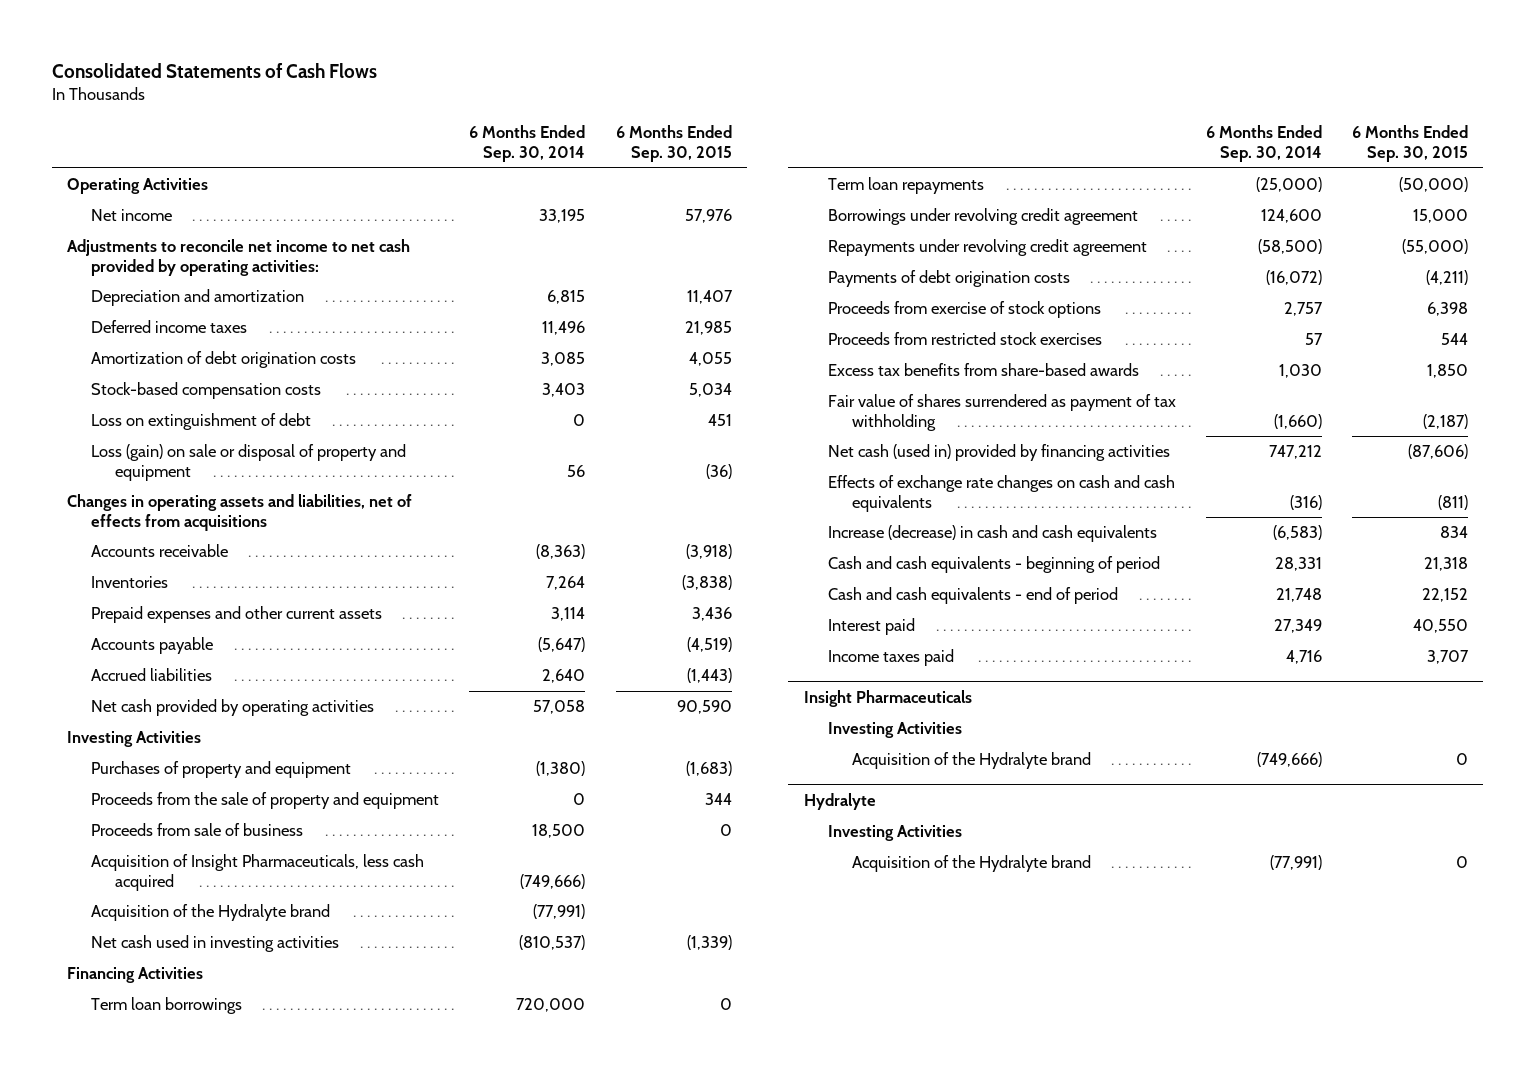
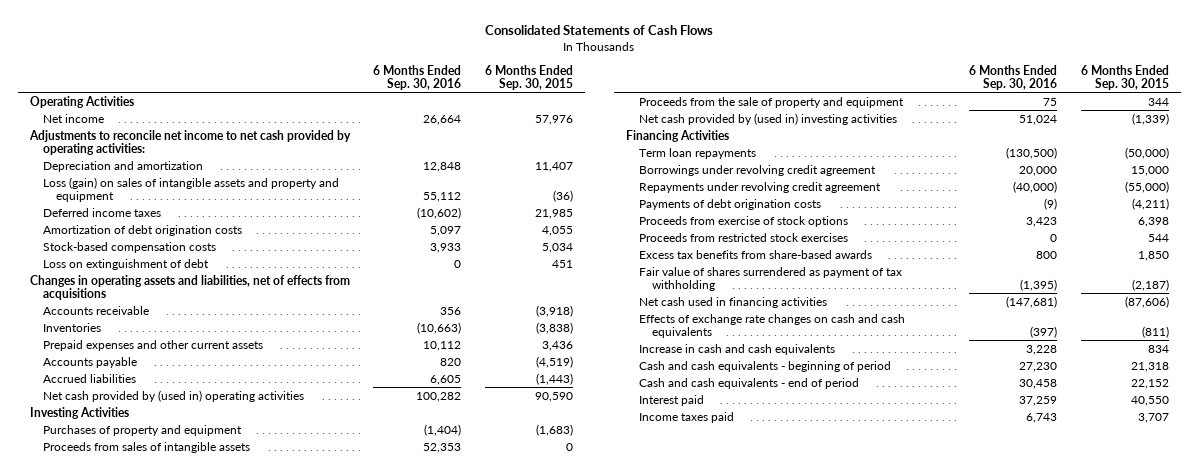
- | 6 Months Ended Sep. 30, 2014 | 6 Months Ended Sep. 30, 2015
+ | 6 Months Ended Sep. 30, 2016 | 6 Months Ended Sep. 30, 2015
+ Loss (gain) on sales of intangible assets and property and equipment | 55,112 | (36)
- Loss (gain) on sale or disposal of property and equipment | 56 | (36)
- Net cash provided by operating activities | 57,058 | 90,590
+ Net cash provided by (used in) operating activities | 100,282 | 90,590
+ Proceeds from sales of intangible assets | 52,353 | 0
- Proceeds from sale of business | 18,500 | 0
- Acquisition of Insight Pharmaceuticals, less cash acquired | (749,666) |
- Acquisition of the Hydralyte brand | (77,991) |
- Net cash used in investing activities | (810,537) | (1,339)
+ Net cash provided by (used in) investing activities | 51,024 | (1,339)
- Term loan borrowings | 720,000 | 0
- Net cash (used in) provided by financing activities | 747,212 | (87,606)
+ Net cash used in financing activities | (147,681) | (87,606)
- Increase (decrease) in cash and cash equivalents | (6,583) | 834
+ Increase in cash and cash equivalents | 3,228 | 834
- Insight Pharmaceuticals
- Investing Activities
- Acquisition of the Hydralyte brand | (749,666) | 0
- Hydralyte
- Investing Activities
- Acquisition of the Hydralyte brand | (77,991) | 0

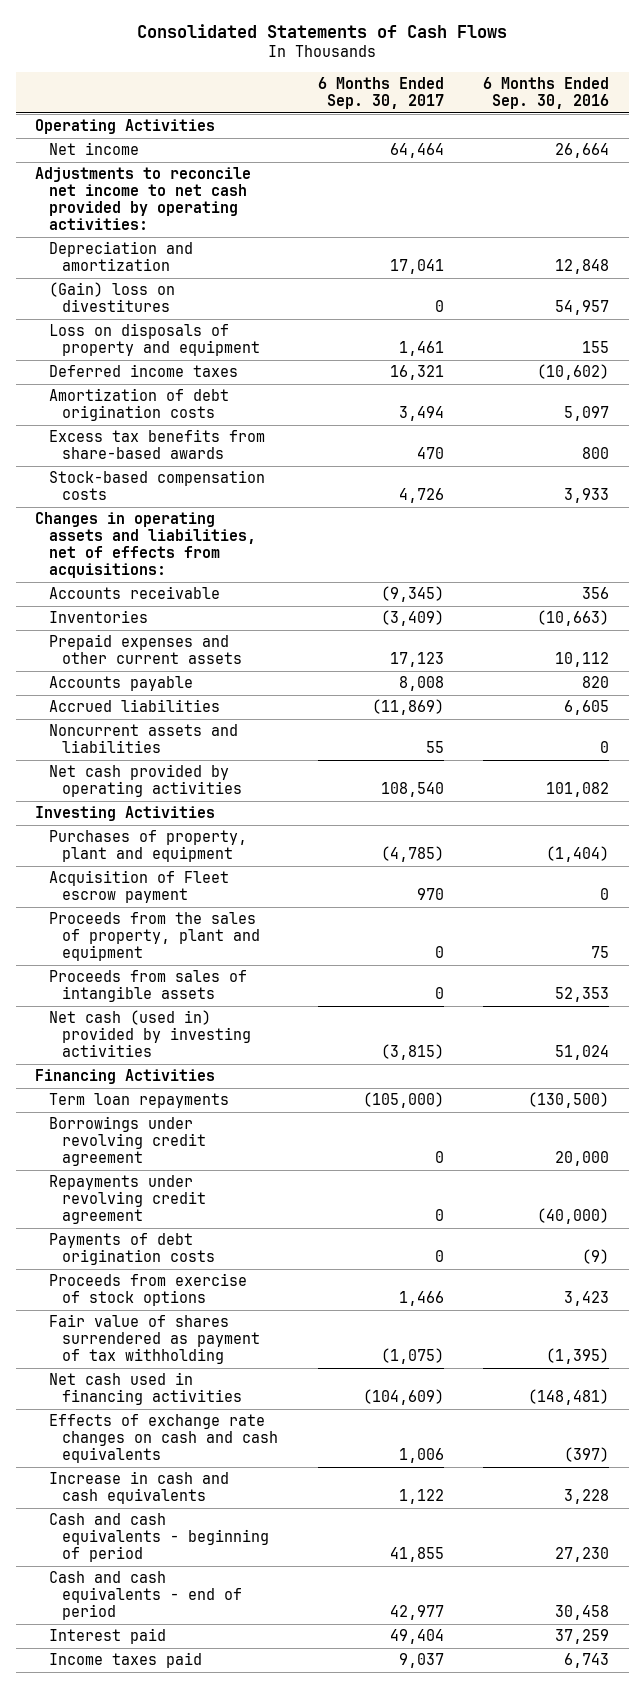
- | 6 Months Ended Sep. 30, 2016 | 6 Months Ended Sep. 30, 2015
+ | 6 Months Ended Sep. 30, 2017 | 6 Months Ended Sep. 30, 2016
- Loss (gain) on sales of intangible assets and property and equipment | 55,112 | (36)
+ (Gain) loss on divestitures | 0 | 54,957
+ Loss on disposals of property and equipment | 1,461 | 155
moved up: Excess tax benefits from share-based awards | 470 | 800
- Loss on extinguishment of debt | 0 | 451
- Changes in operating assets and liabilities, net of effects from acquisitions
+ Changes in operating assets and liabilities, net of effects from acquisitions:
- Net cash provided by (used in) operating activities | 100,282 | 90,590
+ Noncurrent assets and liabilities | 55 | 0
+ Net cash provided by operating activities | 108,540 | 101,082
- Purchases of property and equipment | (1,404) | (1,683)
+ Purchases of property, plant and equipment | (4,785) | (1,404)
+ Acquisition of Fleet escrow payment | 970 | 0
+ Proceeds from the sales of property, plant and equipment | 0 | 75
- Proceeds from the sale of property and equipment | 75 | 344
- Net cash provided by (used in) investing activities | 51,024 | (1,339)
+ Net cash (used in) provided by investing activities | (3,815) | 51,024
- Proceeds from restricted stock exercises | 0 | 544
- Net cash used in financing activities | (147,681) | (87,606)
+ Net cash used in financing activities | (104,609) | (148,481)

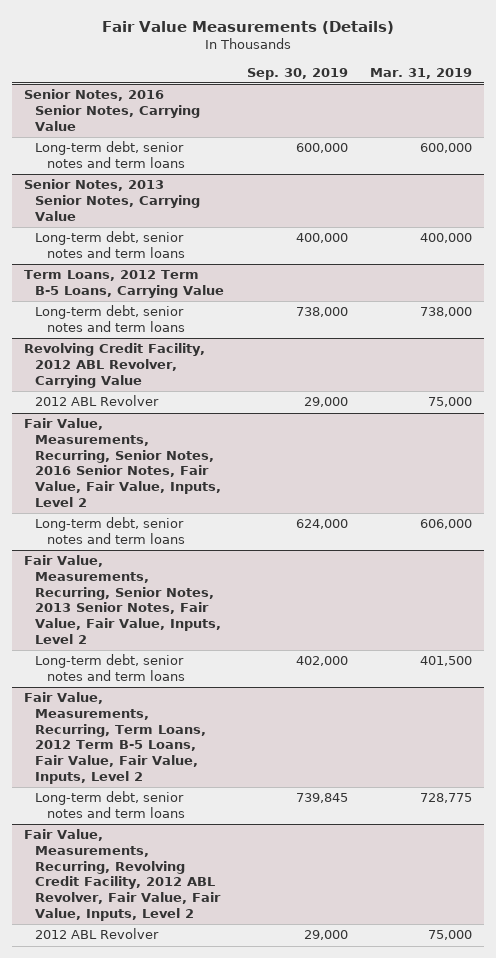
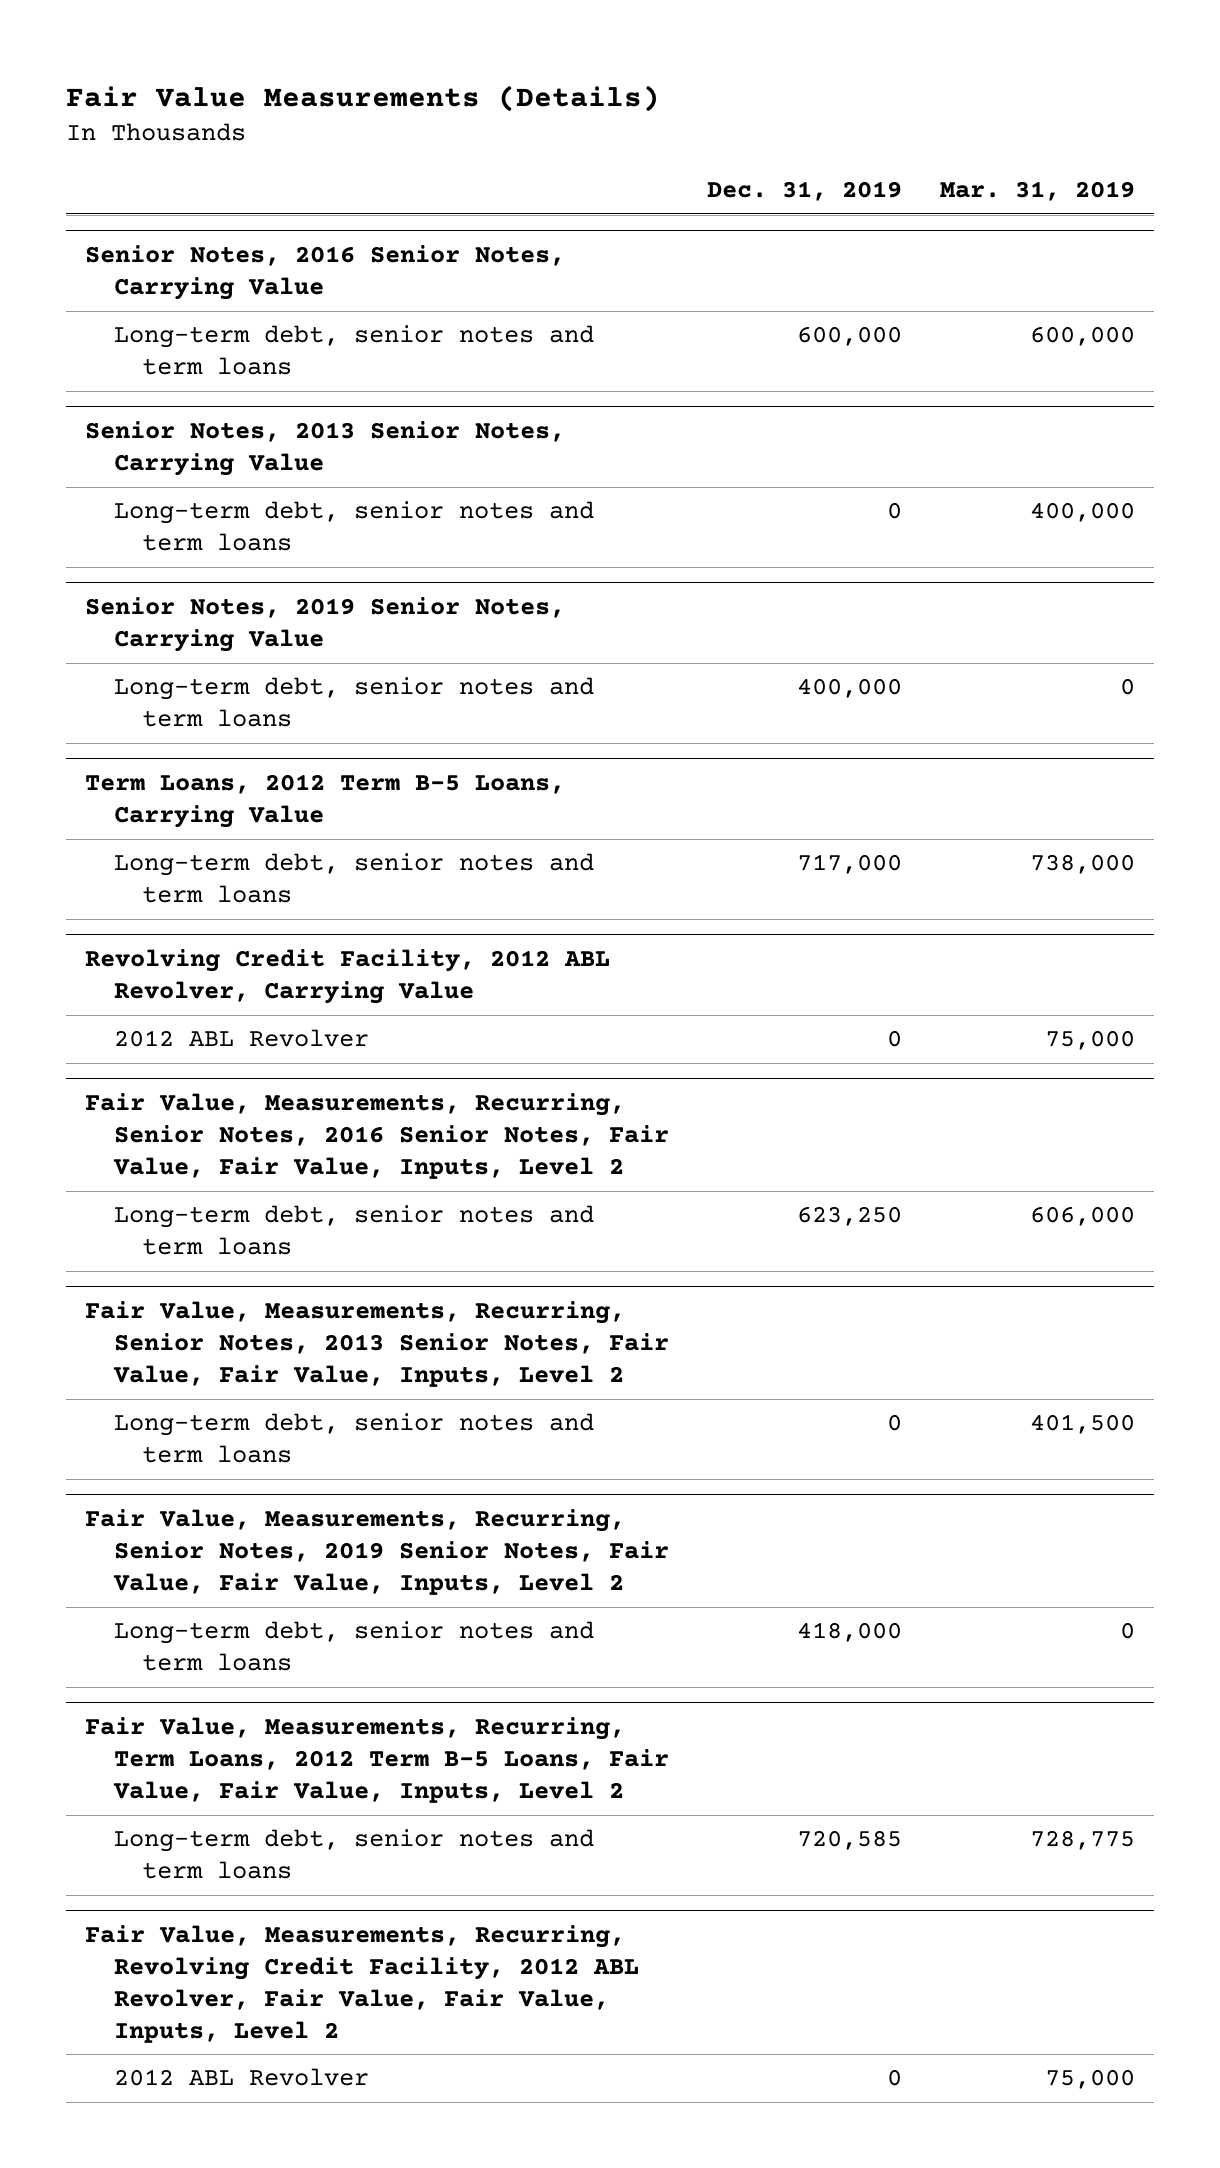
- | Sep. 30, 2019 | Mar. 31, 2019
+ | Dec. 31, 2019 | Mar. 31, 2019
+ Senior Notes, 2019 Senior Notes, Carrying Value
+ Long-term debt, senior notes and term loans | 400,000 | 0
+ Fair Value, Measurements, Recurring, Senior Notes, 2019 Senior Notes, Fair Value, Fair Value, Inputs, Level 2
+ Long-term debt, senior notes and term loans | 418,000 | 0

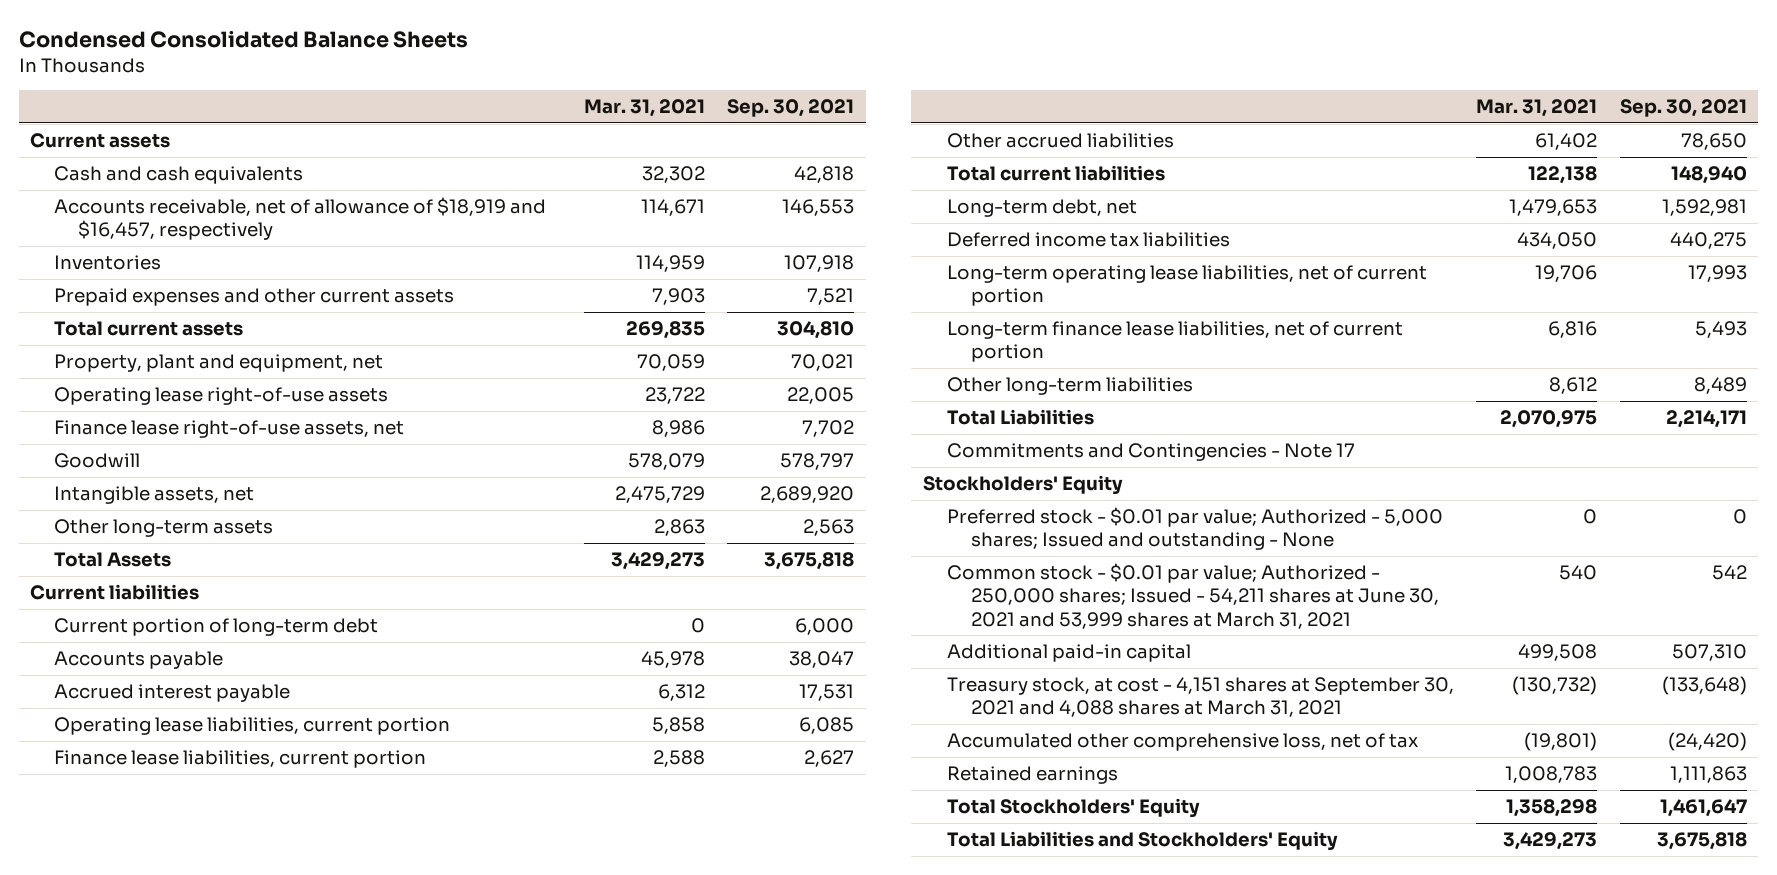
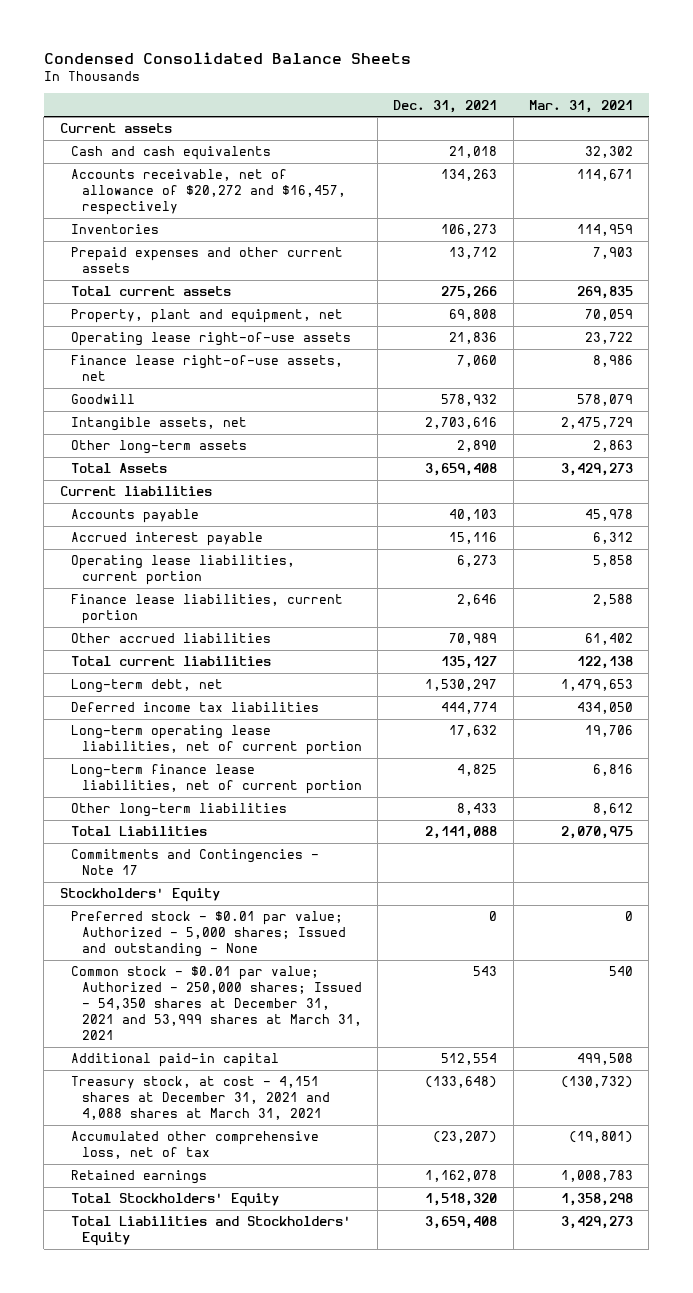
- | Mar. 31, 2021 | Sep. 30, 2021
+ | Dec. 31, 2021 | Mar. 31, 2021
- Accounts receivable, net of allowance of $18,919 and $16,457, respectively | 114,671 | 146,553
+ Accounts receivable, net of allowance of $20,272 and $16,457, respectively | 134,263 | 114,671
- Current portion of long-term debt | 0 | 6,000
- Common stock - $0.01 par value; Authorized - 250,000 shares; Issued - 54,211 shares at June 30, 2021 and 53,999 shares at March 31, 2021 | 540 | 542
+ Common stock - $0.01 par value; Authorized - 250,000 shares; Issued - 54,350 shares at December 31, 2021 and 53,999 shares at March 31, 2021 | 543 | 540
- Treasury stock, at cost - 4,151 shares at September 30, 2021 and 4,088 shares at March 31, 2021 | (130,732) | (133,648)
+ Treasury stock, at cost - 4,151 shares at December 31, 2021 and 4,088 shares at March 31, 2021 | (133,648) | (130,732)

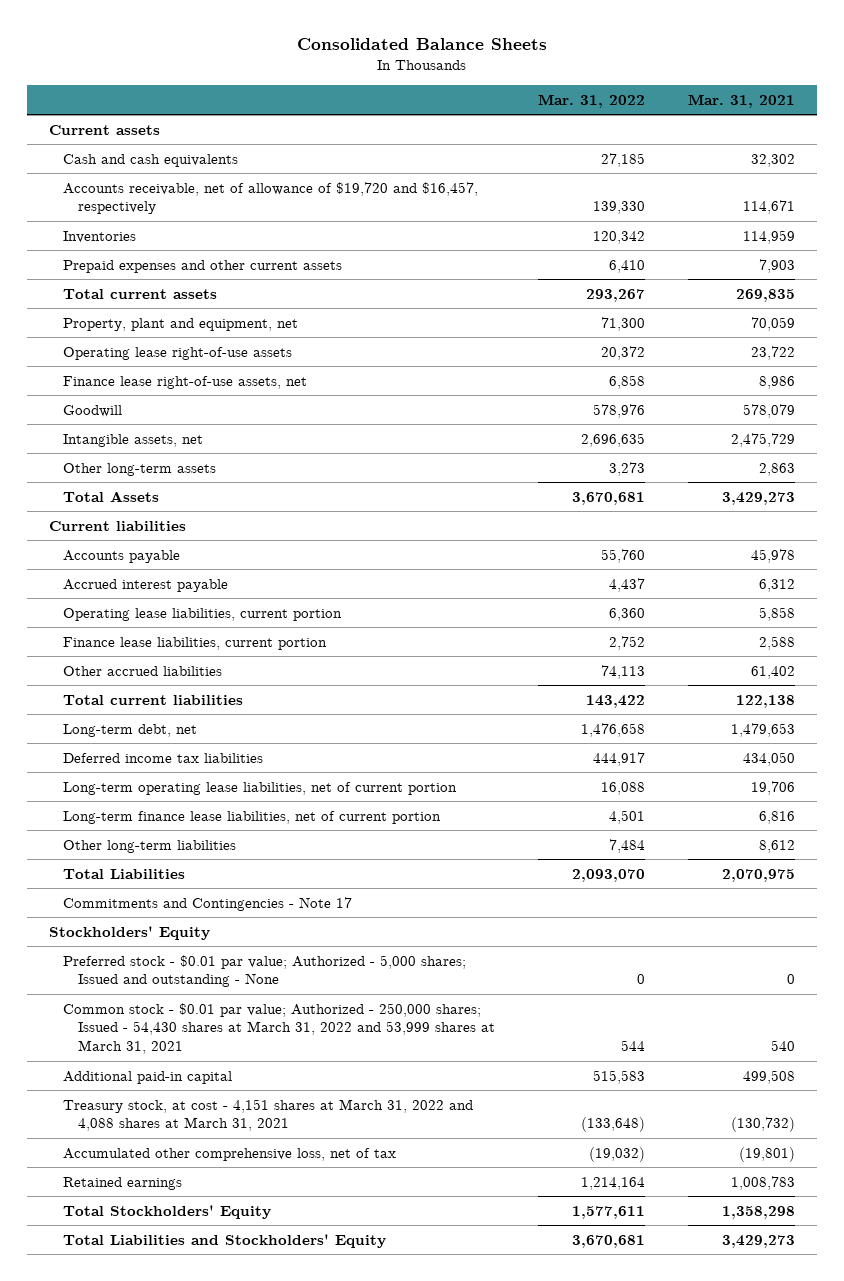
- Condensed Consolidated Balance Sheets
+ Consolidated Balance Sheets
- | Dec. 31, 2021 | Mar. 31, 2021
+ | Mar. 31, 2022 | Mar. 31, 2021
- Accounts receivable, net of allowance of $20,272 and $16,457, respectively | 134,263 | 114,671
+ Accounts receivable, net of allowance of $19,720 and $16,457, respectively | 139,330 | 114,671
- Common stock - $0.01 par value; Authorized - 250,000 shares; Issued - 54,350 shares at December 31, 2021 and 53,999 shares at March 31, 2021 | 543 | 540
+ Common stock - $0.01 par value; Authorized - 250,000 shares; Issued - 54,430 shares at March 31, 2022 and 53,999 shares at March 31, 2021 | 544 | 540
- Treasury stock, at cost - 4,151 shares at December 31, 2021 and 4,088 shares at March 31, 2021 | (133,648) | (130,732)
+ Treasury stock, at cost - 4,151 shares at March 31, 2022 and 4,088 shares at March 31, 2021 | (133,648) | (130,732)

